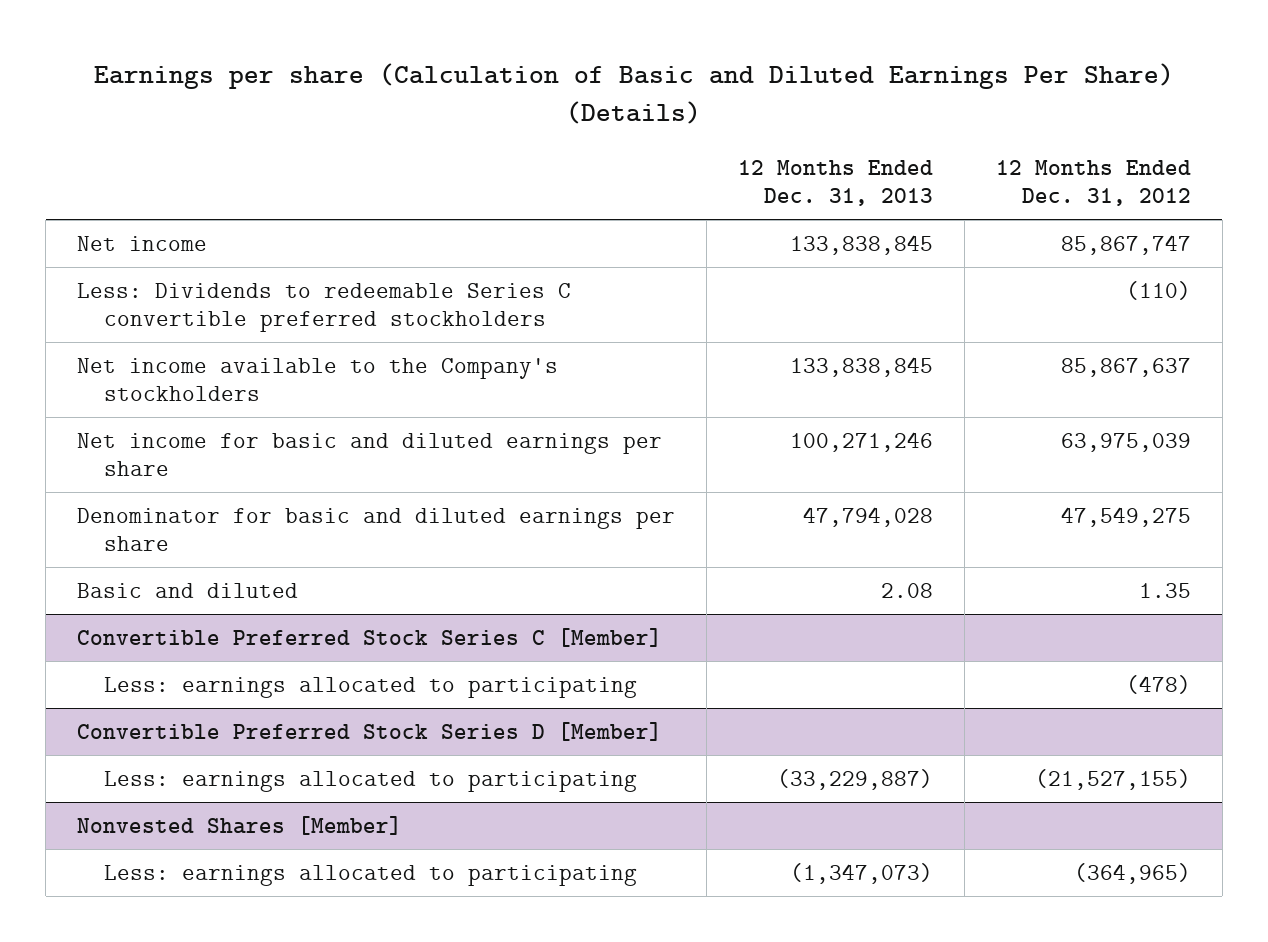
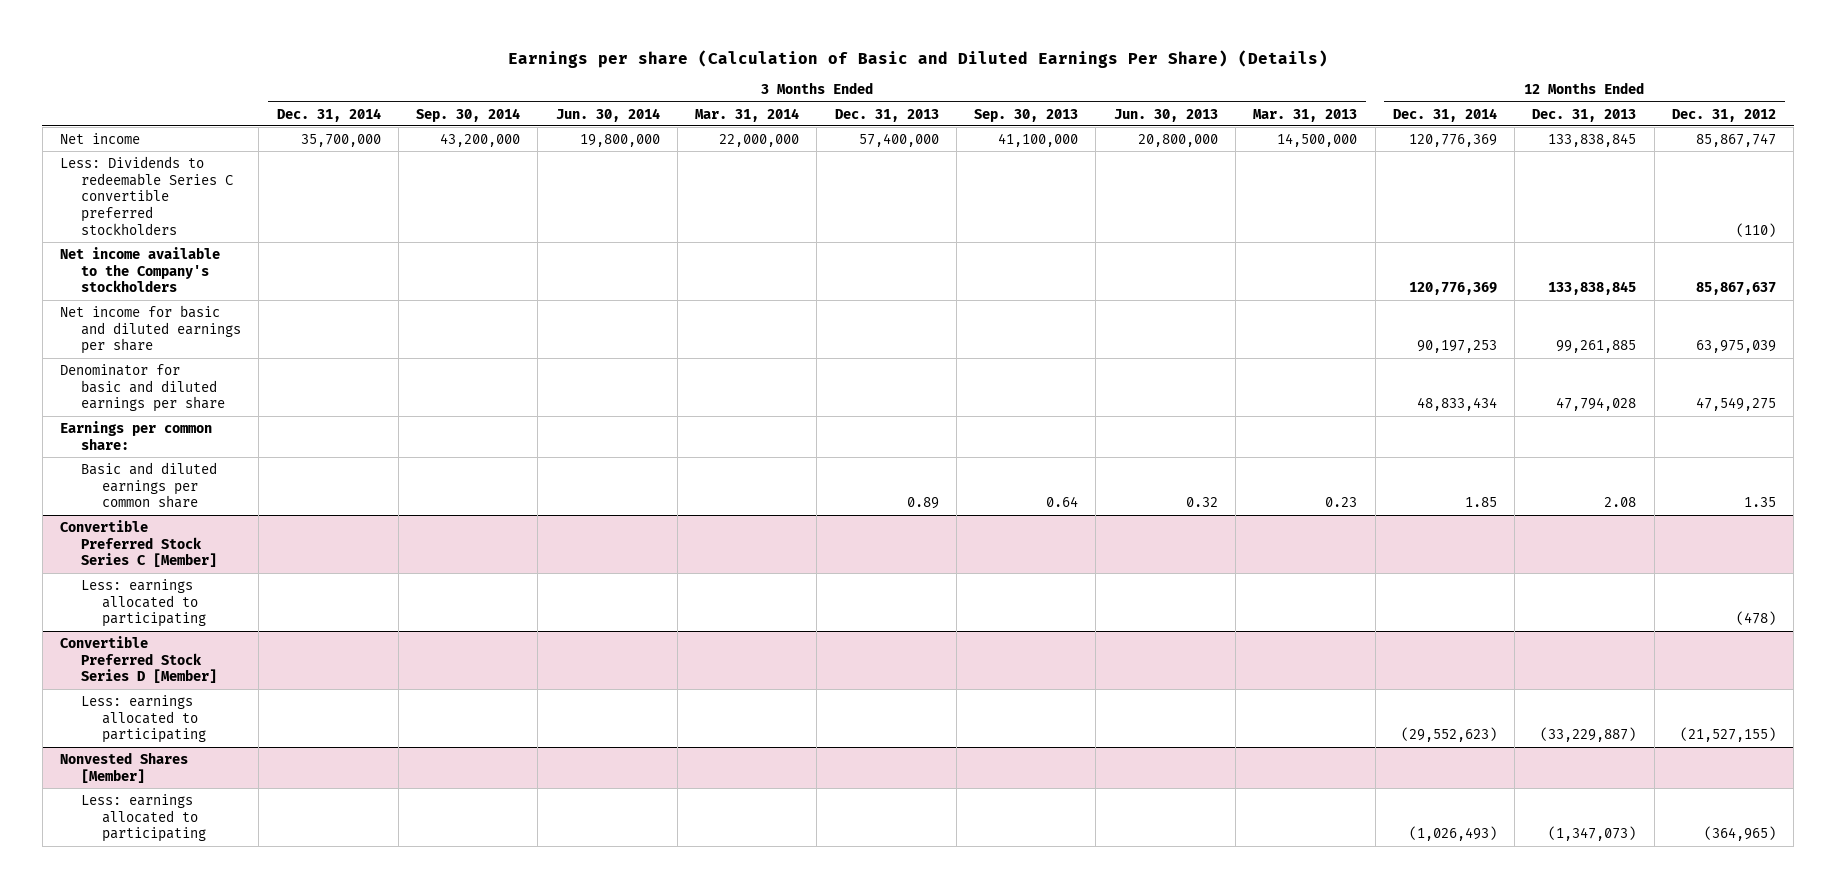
- | 12 Months Ended Dec. 31, 2013 | 12 Months Ended Dec. 31, 2012
+ | 3 Months Ended Dec. 31, 2014 | 3 Months Ended Sep. 30, 2014 | 3 Months Ended Jun. 30, 2014 | 3 Months Ended Mar. 31, 2014 | 3 Months Ended Dec. 31, 2013 | 3 Months Ended Sep. 30, 2013 | 3 Months Ended Jun. 30, 2013 | 3 Months Ended Mar. 31, 2013 | 12 Months Ended Dec. 31, 2014 | 12 Months Ended Dec. 31, 2013 | 12 Months Ended Dec. 31, 2012
- Net income for basic and diluted earnings per share | 100,271,246 | 63,975,039
+ Net income for basic and diluted earnings per share | | | | | | | | | 90,197,253 | 99,261,885 | 63,975,039
- Basic and diluted | 2.08 | 1.35
+ Earnings per common share:
+ Basic and diluted earnings per common share | | | | | 0.89 | 0.64 | 0.32 | 0.23 | 1.85 | 2.08 | 1.35

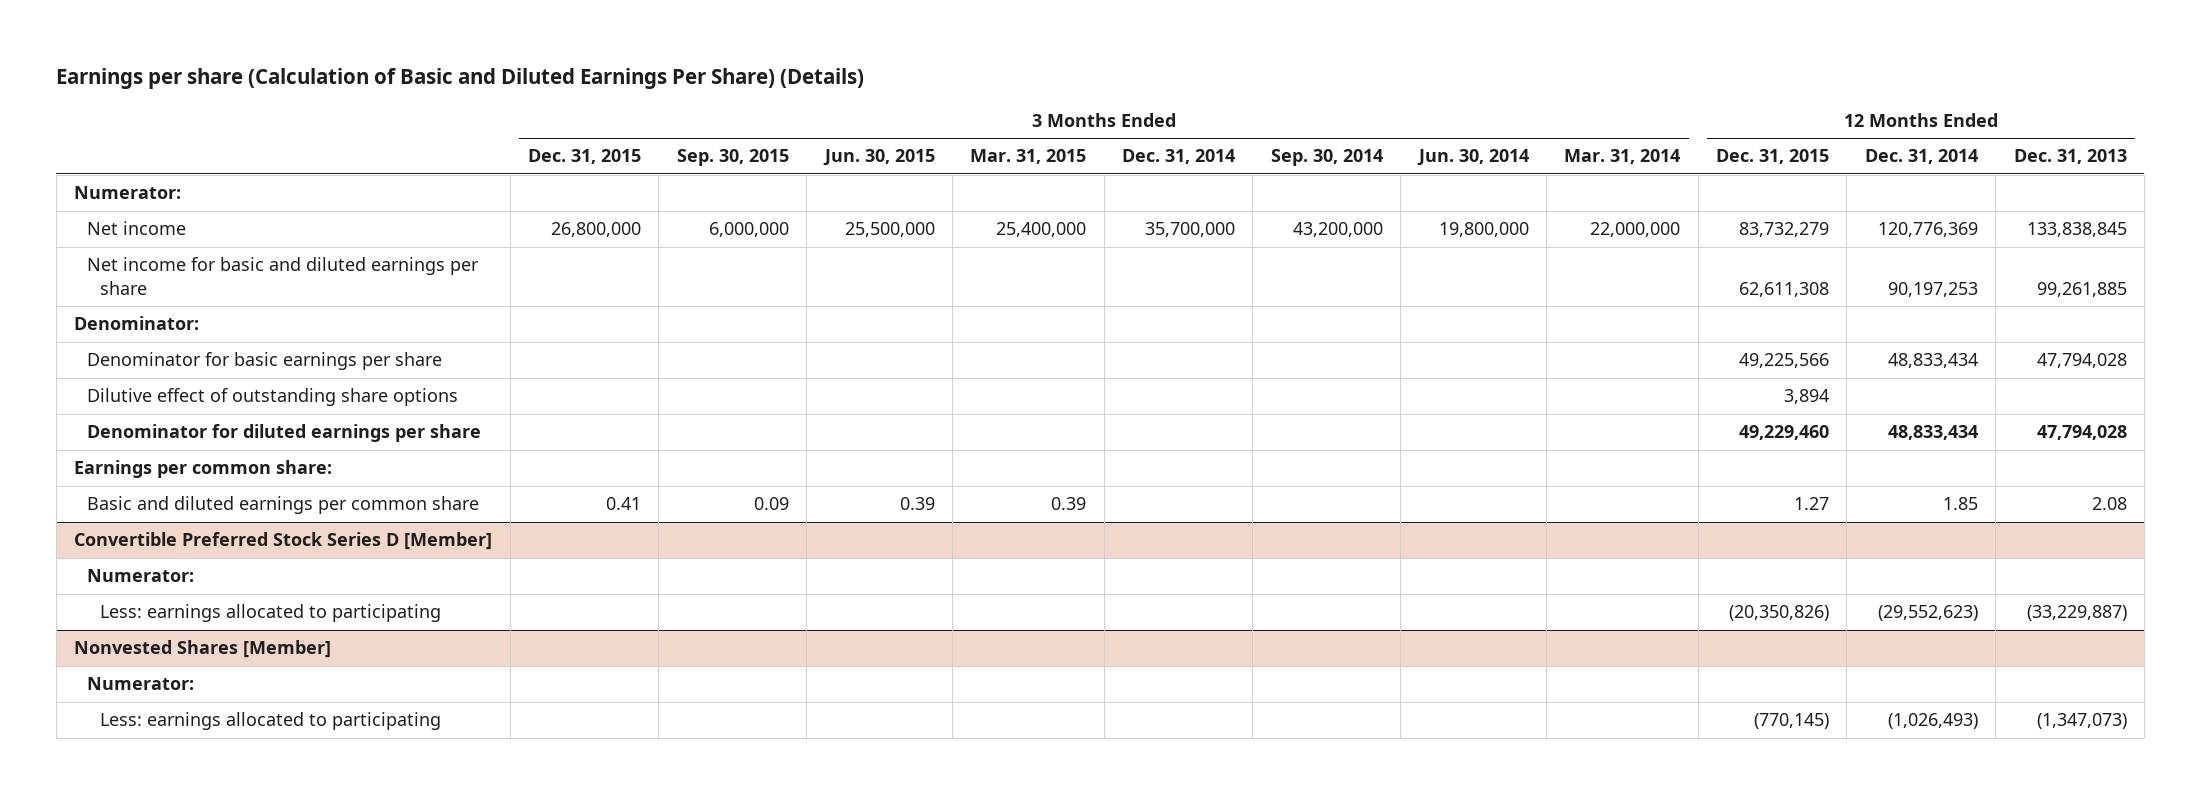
- | 3 Months Ended Dec. 31, 2014 | 3 Months Ended Sep. 30, 2014 | 3 Months Ended Jun. 30, 2014 | 3 Months Ended Mar. 31, 2014 | 3 Months Ended Dec. 31, 2013 | 3 Months Ended Sep. 30, 2013 | 3 Months Ended Jun. 30, 2013 | 3 Months Ended Mar. 31, 2013 | 12 Months Ended Dec. 31, 2014 | 12 Months Ended Dec. 31, 2013 | 12 Months Ended Dec. 31, 2012
+ | 3 Months Ended Dec. 31, 2015 | 3 Months Ended Sep. 30, 2015 | 3 Months Ended Jun. 30, 2015 | 3 Months Ended Mar. 31, 2015 | 3 Months Ended Dec. 31, 2014 | 3 Months Ended Sep. 30, 2014 | 3 Months Ended Jun. 30, 2014 | 3 Months Ended Mar. 31, 2014 | 12 Months Ended Dec. 31, 2015 | 12 Months Ended Dec. 31, 2014 | 12 Months Ended Dec. 31, 2013
+ Numerator:
- Less: Dividends to redeemable Series C convertible preferred stockholders | | | | | | | | | | | (110)
- Net income available to the Company's stockholders | | | | | | | | | 120,776,369 | 133,838,845 | 85,867,637
- Denominator for basic and diluted earnings per share | | | | | | | | | 48,833,434 | 47,794,028 | 47,549,275
+ Denominator:
+ Denominator for basic earnings per share | | | | | | | | | 49,225,566 | 48,833,434 | 47,794,028
+ Dilutive effect of outstanding share options | | | | | | | | | 3,894 | |
+ Denominator for diluted earnings per share | | | | | | | | | 49,229,460 | 48,833,434 | 47,794,028
- Convertible Preferred Stock Series C [Member]
- Less: earnings allocated to participating | | | | | | | | | | | (478)
@ Convertible Preferred Stock Series D [Member]
+ Numerator:
@ Nonvested Shares [Member]
+ Numerator:

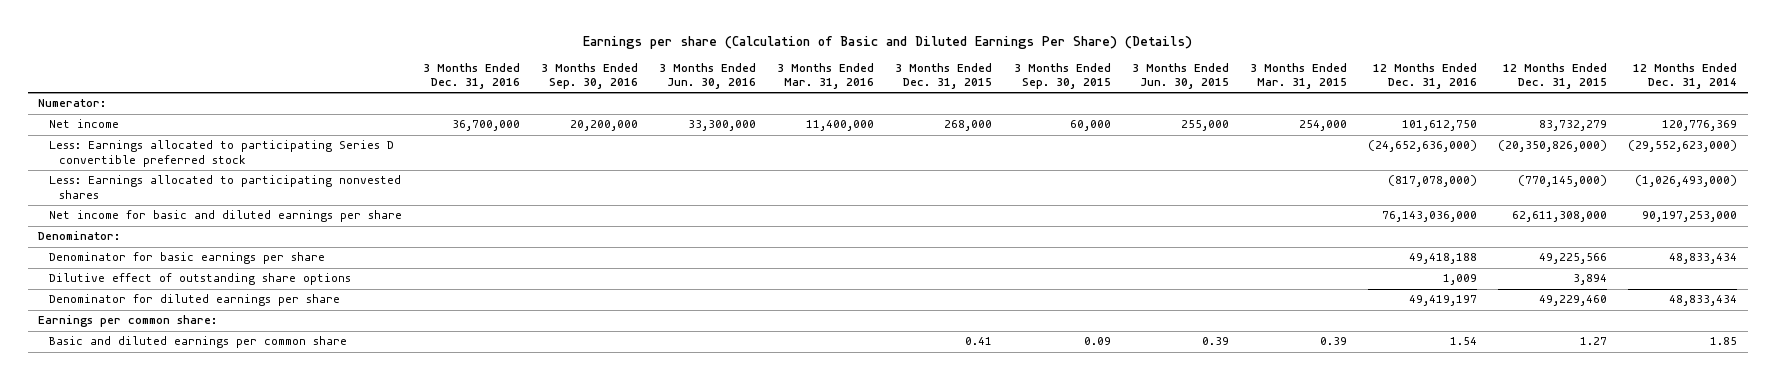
- | 3 Months Ended Dec. 31, 2015 | 3 Months Ended Sep. 30, 2015 | 3 Months Ended Jun. 30, 2015 | 3 Months Ended Mar. 31, 2015 | 3 Months Ended Dec. 31, 2014 | 3 Months Ended Sep. 30, 2014 | 3 Months Ended Jun. 30, 2014 | 3 Months Ended Mar. 31, 2014 | 12 Months Ended Dec. 31, 2015 | 12 Months Ended Dec. 31, 2014 | 12 Months Ended Dec. 31, 2013
+ | 3 Months Ended Dec. 31, 2016 | 3 Months Ended Sep. 30, 2016 | 3 Months Ended Jun. 30, 2016 | 3 Months Ended Mar. 31, 2016 | 3 Months Ended Dec. 31, 2015 | 3 Months Ended Sep. 30, 2015 | 3 Months Ended Jun. 30, 2015 | 3 Months Ended Mar. 31, 2015 | 12 Months Ended Dec. 31, 2016 | 12 Months Ended Dec. 31, 2015 | 12 Months Ended Dec. 31, 2014
- Net income | 26,800,000 | 6,000,000 | 25,500,000 | 25,400,000 | 35,700,000 | 43,200,000 | 19,800,000 | 22,000,000 | 83,732,279 | 120,776,369 | 133,838,845
- Net income for basic and diluted earnings per share | | | | | | | | | 62,611,308 | 90,197,253 | 99,261,885
+ Net income | 36,700,000 | 20,200,000 | 33,300,000 | 11,400,000 | 268,000 | 60,000 | 255,000 | 254,000 | 101,612,750 | 83,732,279 | 120,776,369
+ Less: Earnings allocated to participating Series D convertible preferred stock | | | | | | | | | (24,652,636,000) | (20,350,826,000) | (29,552,623,000)
+ Less: Earnings allocated to participating nonvested shares | | | | | | | | | (817,078,000) | (770,145,000) | (1,026,493,000)
+ Net income for basic and diluted earnings per share | | | | | | | | | 76,143,036,000 | 62,611,308,000 | 90,197,253,000
- Convertible Preferred Stock Series D [Member]
- Numerator:
- Less: earnings allocated to participating | | | | | | | | | (20,350,826) | (29,552,623) | (33,229,887)
- Nonvested Shares [Member]
- Numerator:
- Less: earnings allocated to participating | | | | | | | | | (770,145) | (1,026,493) | (1,347,073)

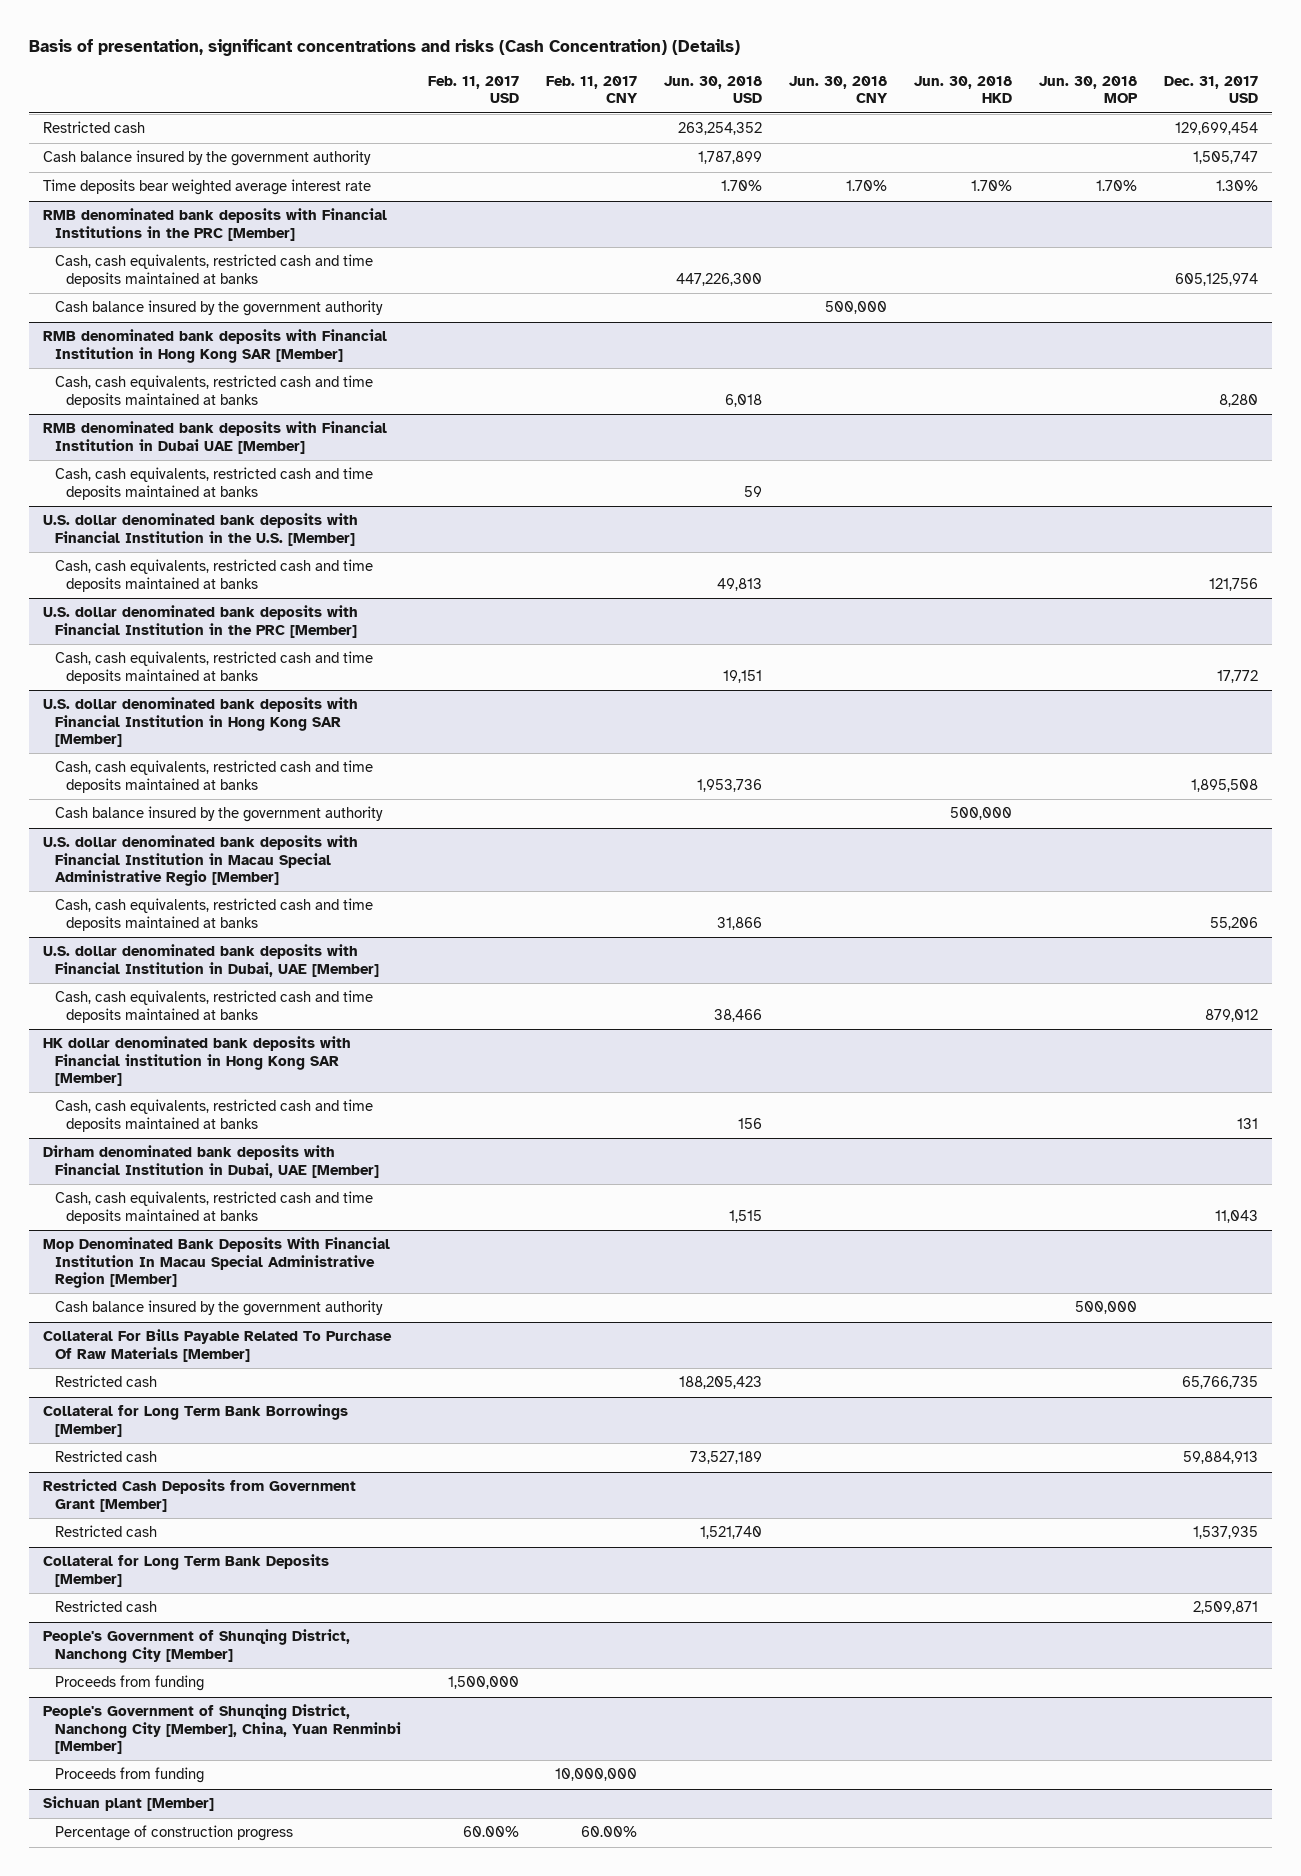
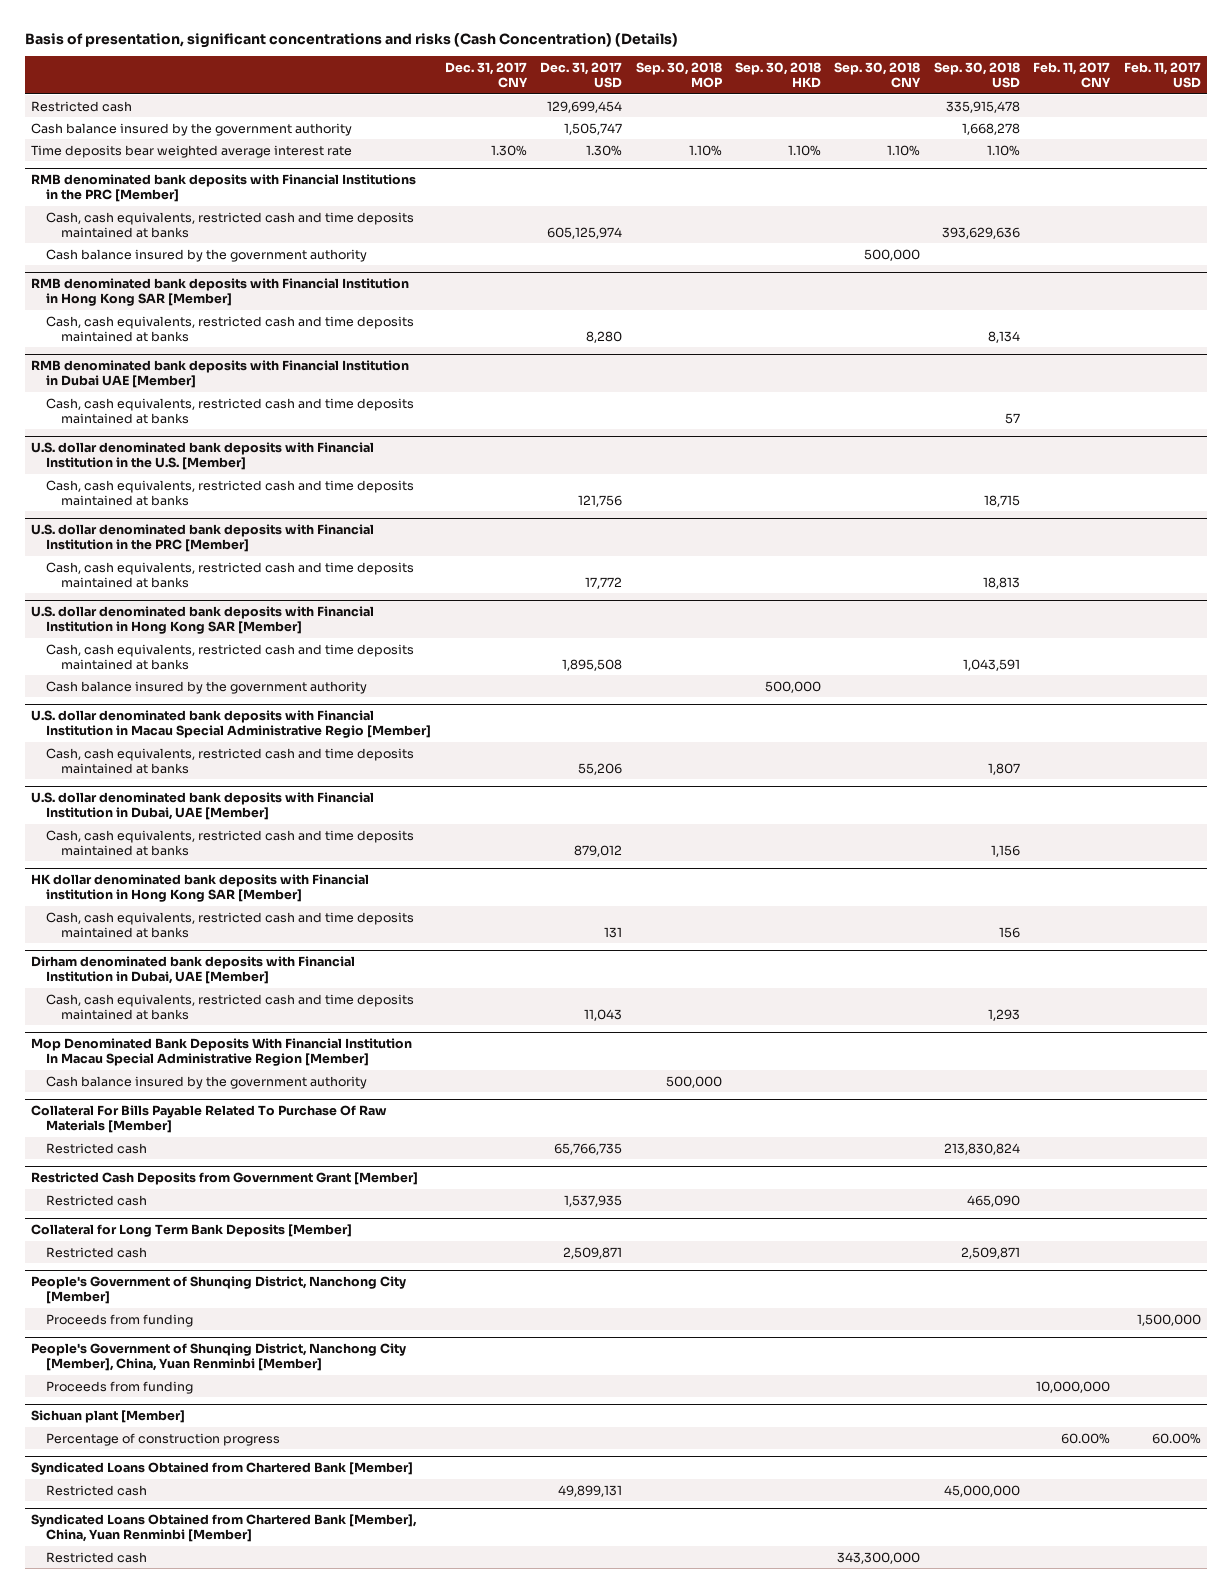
- | Feb. 11, 2017 USD | Feb. 11, 2017 CNY | Jun. 30, 2018 USD | Jun. 30, 2018 CNY | Jun. 30, 2018 HKD | Jun. 30, 2018 MOP | Dec. 31, 2017 USD
+ | Dec. 31, 2017 CNY | Dec. 31, 2017 USD | Sep. 30, 2018 MOP | Sep. 30, 2018 HKD | Sep. 30, 2018 CNY | Sep. 30, 2018 USD | Feb. 11, 2017 CNY | Feb. 11, 2017 USD
- Collateral for Long Term Bank Borrowings [Member]
- Restricted cash | | | 73,527,189 | | | | 59,884,913
+ Syndicated Loans Obtained from Chartered Bank [Member]
+ Restricted cash | | 49,899,131 | | | | 45,000,000 | |
+ Syndicated Loans Obtained from Chartered Bank [Member], China, Yuan Renminbi [Member]
+ Restricted cash | | | | | 343,300,000 | | |

